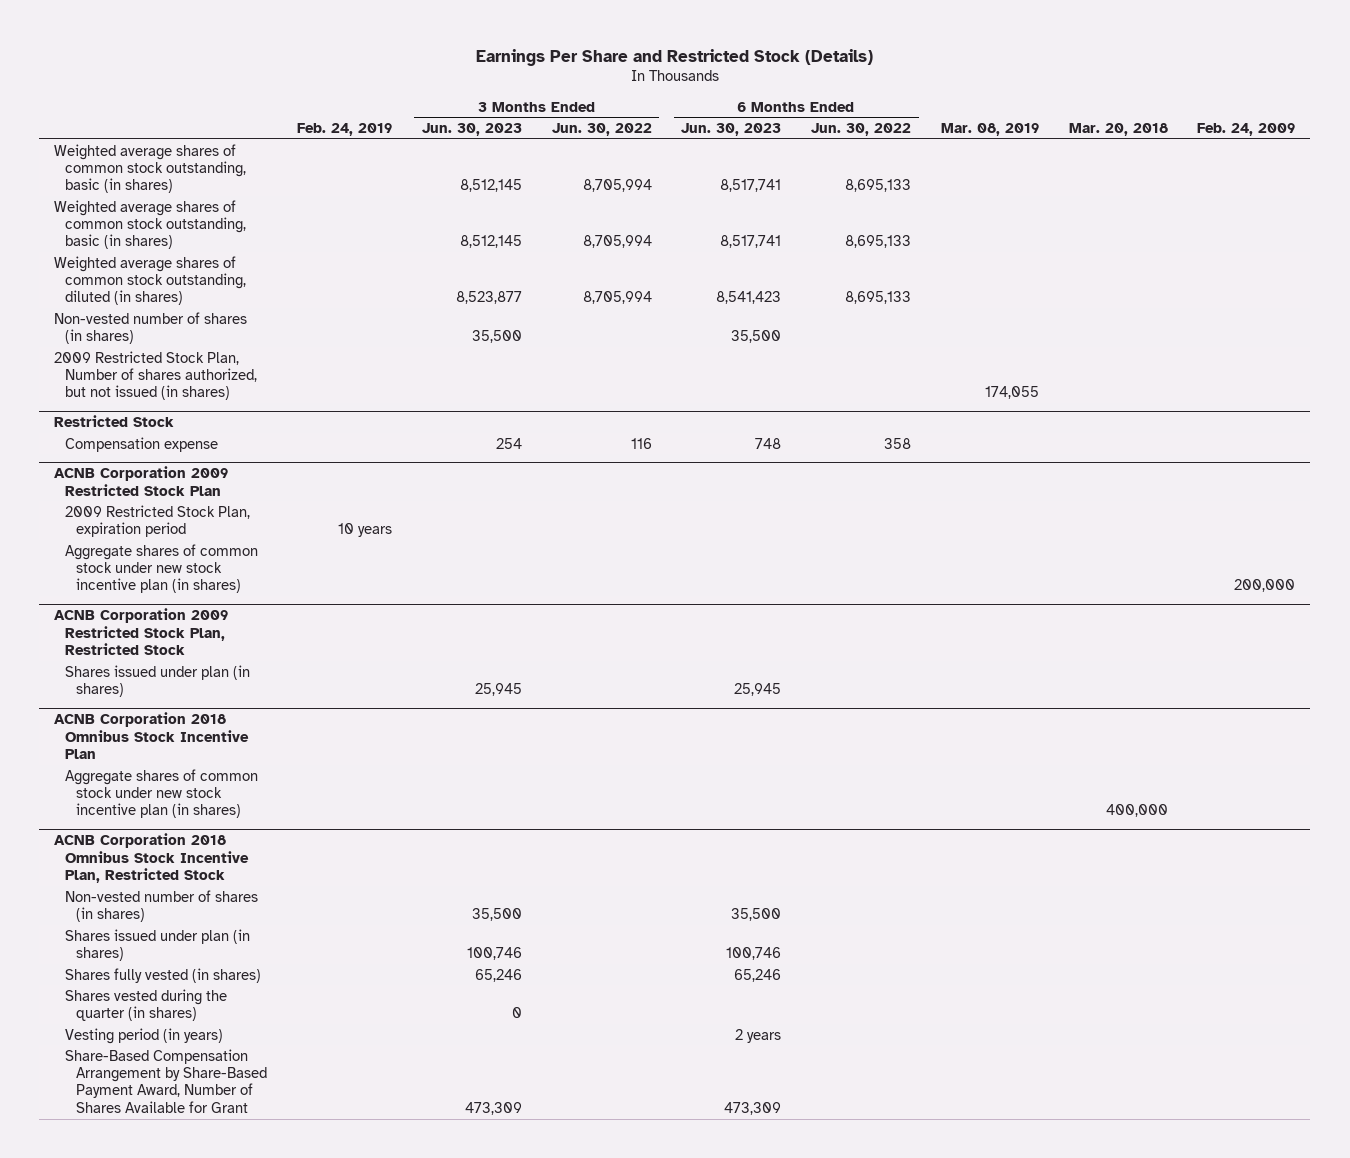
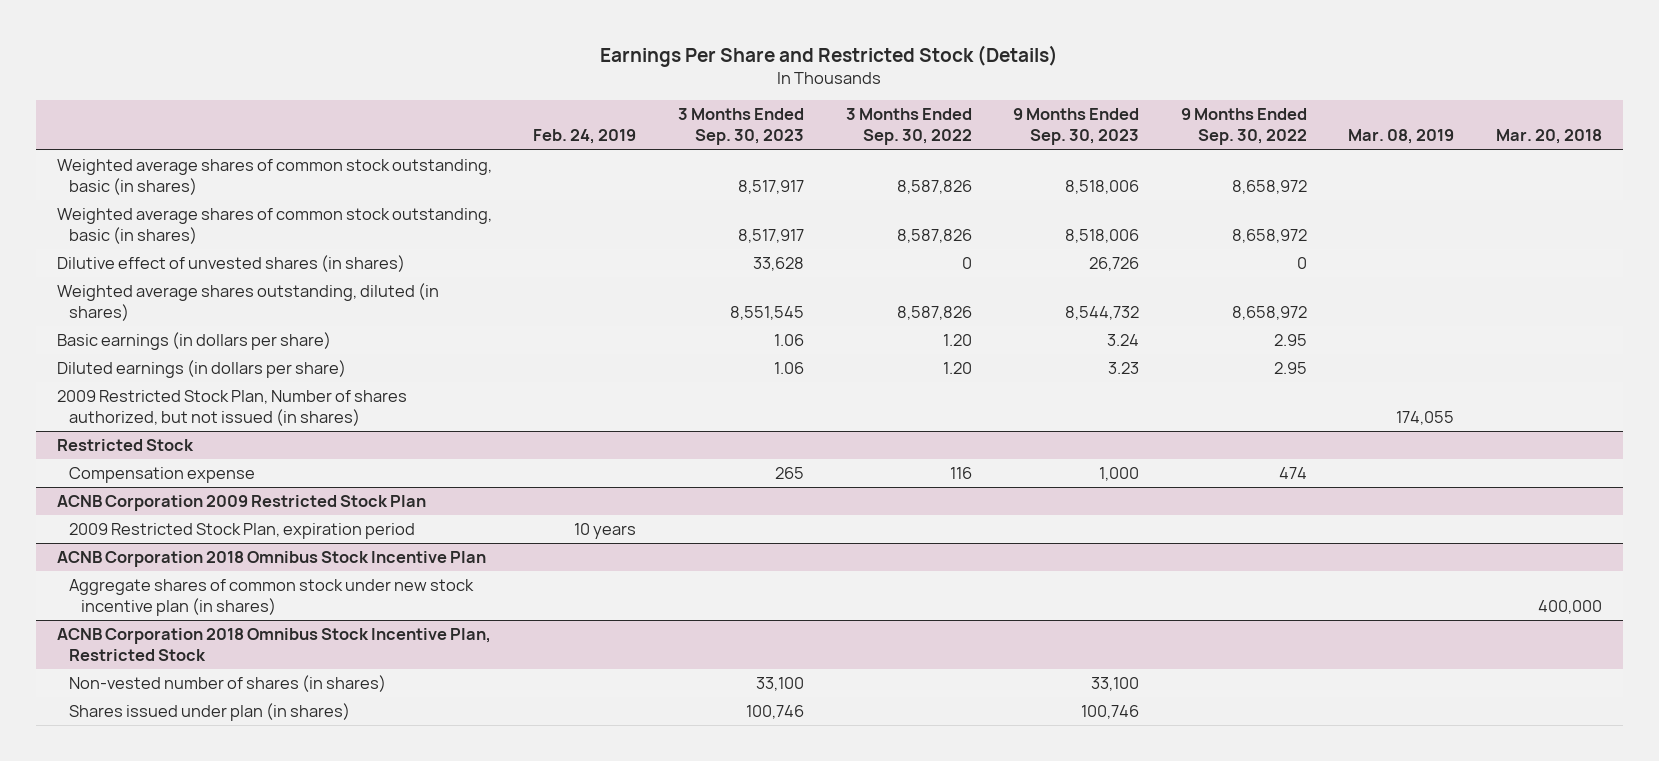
- | Feb. 24, 2019 | 3 Months Ended Jun. 30, 2023 | 3 Months Ended Jun. 30, 2022 | 6 Months Ended Jun. 30, 2023 | 6 Months Ended Jun. 30, 2022 | Mar. 08, 2019 | Mar. 20, 2018 | Feb. 24, 2009
+ | Feb. 24, 2019 | 3 Months Ended Sep. 30, 2023 | 3 Months Ended Sep. 30, 2022 | 9 Months Ended Sep. 30, 2023 | 9 Months Ended Sep. 30, 2022 | Mar. 08, 2019 | Mar. 20, 2018
- Weighted average shares of common stock outstanding, diluted (in shares) | | 8,523,877 | 8,705,994 | 8,541,423 | 8,695,133 | | |
- Non-vested number of shares (in shares) | | 35,500 | | 35,500 | | | |
+ Dilutive effect of unvested shares (in shares) | | 33,628 | 0 | 26,726 | 0 | |
+ Weighted average shares outstanding, diluted (in shares) | | 8,551,545 | 8,587,826 | 8,544,732 | 8,658,972 | |
+ Basic earnings (in dollars per share) | | 1.06 | 1.20 | 3.24 | 2.95 | |
+ Diluted earnings (in dollars per share) | | 1.06 | 1.20 | 3.23 | 2.95 | |
@ ACNB Corporation 2009 Restricted Stock Plan
- Aggregate shares of common stock under new stock incentive plan (in shares) | | | | | | | | 200,000
- ACNB Corporation 2009 Restricted Stock Plan, Restricted Stock
- Shares issued under plan (in shares) | | 25,945 | | 25,945 | | | |
@ ACNB Corporation 2018 Omnibus Stock Incentive Plan, Restricted Stock
- Shares fully vested (in shares) | | 65,246 | | 65,246 | | | |
- Shares vested during the quarter (in shares) | | 0 | | | | | |
- Vesting period (in years) | | | | 2 years | | | |
- Share-Based Compensation Arrangement by Share-Based Payment Award, Number of Shares Available for Grant | | 473,309 | | 473,309 | | | |

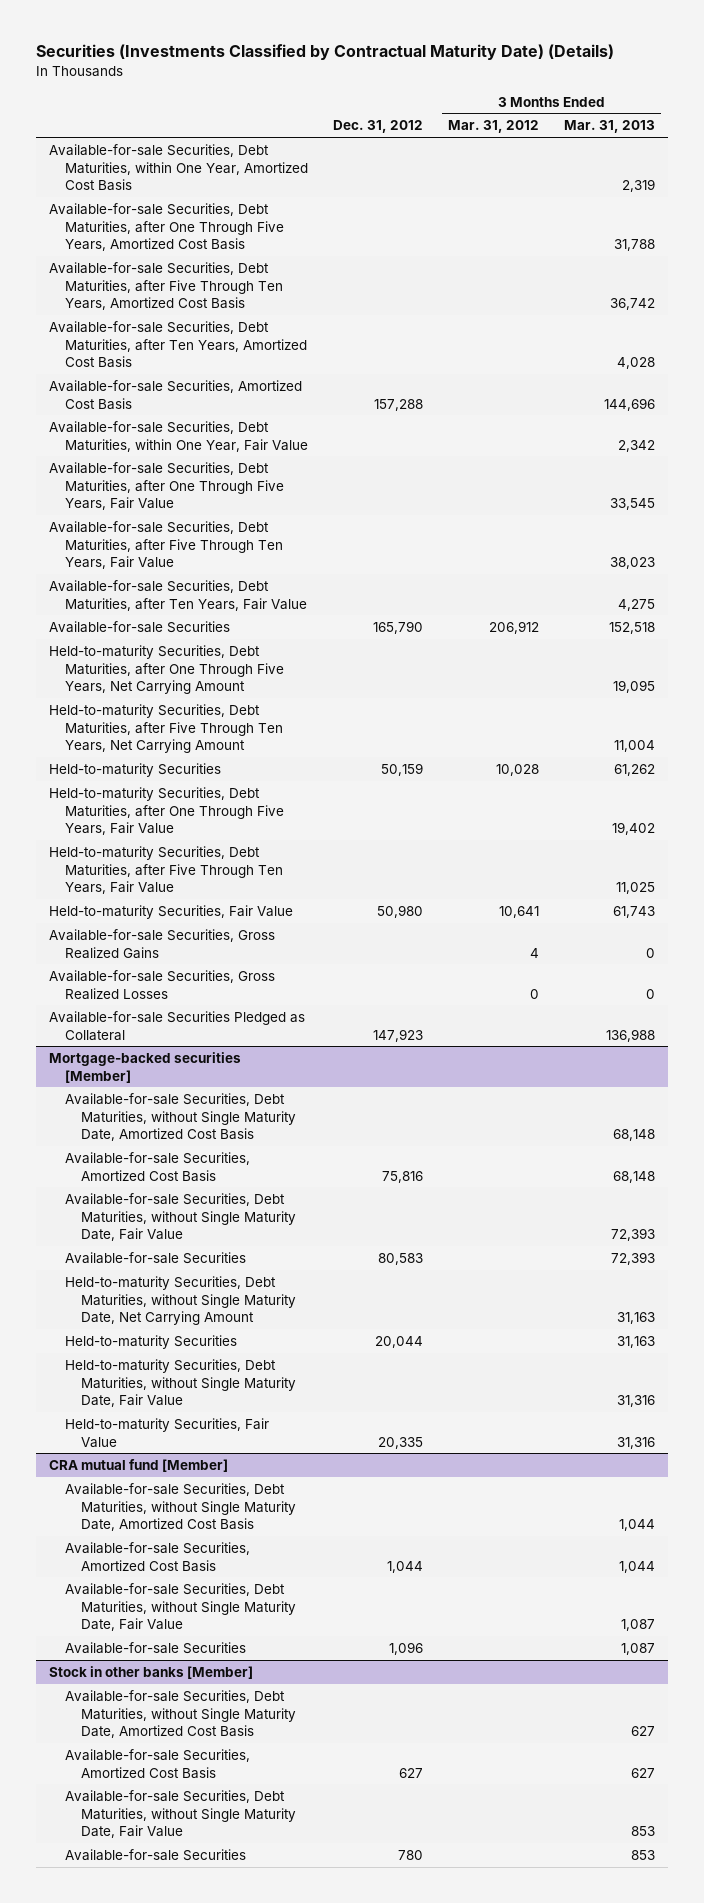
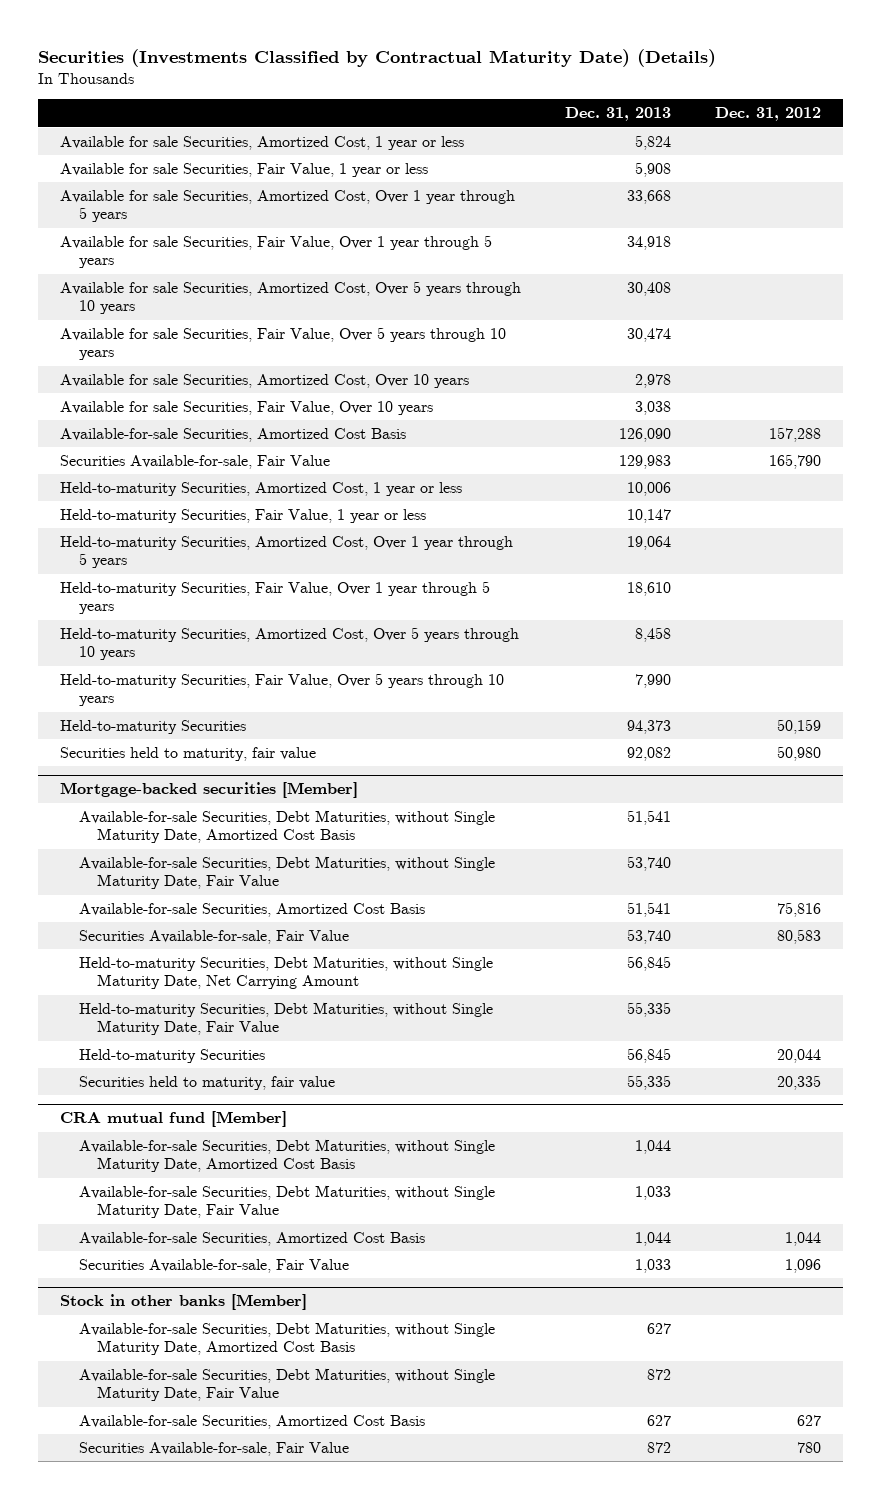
- | Dec. 31, 2012 | 3 Months Ended Mar. 31, 2012 | 3 Months Ended Mar. 31, 2013
+ | Dec. 31, 2013 | Dec. 31, 2012
- Available-for-sale Securities, Debt Maturities, within One Year, Amortized Cost Basis | | | 2,319
- Available-for-sale Securities, Debt Maturities, after One Through Five Years, Amortized Cost Basis | | | 31,788
- Available-for-sale Securities, Debt Maturities, after Five Through Ten Years, Amortized Cost Basis | | | 36,742
- Available-for-sale Securities, Debt Maturities, after Ten Years, Amortized Cost Basis | | | 4,028
+ Available for sale Securities, Amortized Cost, 1 year or less | 5,824 |
+ Available for sale Securities, Fair Value, 1 year or less | 5,908 |
+ Available for sale Securities, Amortized Cost, Over 1 year through 5 years | 33,668 |
+ Available for sale Securities, Fair Value, Over 1 year through 5 years | 34,918 |
+ Available for sale Securities, Amortized Cost, Over 5 years through 10 years | 30,408 |
+ Available for sale Securities, Fair Value, Over 5 years through 10 years | 30,474 |
+ Available for sale Securities, Amortized Cost, Over 10 years | 2,978 |
+ Available for sale Securities, Fair Value, Over 10 years | 3,038 |
- Available-for-sale Securities, Debt Maturities, within One Year, Fair Value | | | 2,342
- Available-for-sale Securities, Debt Maturities, after One Through Five Years, Fair Value | | | 33,545
- Available-for-sale Securities, Debt Maturities, after Five Through Ten Years, Fair Value | | | 38,023
- Available-for-sale Securities, Debt Maturities, after Ten Years, Fair Value | | | 4,275
- Available-for-sale Securities | 165,790 | 206,912 | 152,518
- Held-to-maturity Securities, Debt Maturities, after One Through Five Years, Net Carrying Amount | | | 19,095
- Held-to-maturity Securities, Debt Maturities, after Five Through Ten Years, Net Carrying Amount | | | 11,004
+ Securities Available-for-sale, Fair Value | 129,983 | 165,790
+ Held-to-maturity Securities, Amortized Cost, 1 year or less | 10,006 |
+ Held-to-maturity Securities, Fair Value, 1 year or less | 10,147 |
+ Held-to-maturity Securities, Amortized Cost, Over 1 year through 5 years | 19,064 |
+ Held-to-maturity Securities, Fair Value, Over 1 year through 5 years | 18,610 |
+ Held-to-maturity Securities, Amortized Cost, Over 5 years through 10 years | 8,458 |
+ Held-to-maturity Securities, Fair Value, Over 5 years through 10 years | 7,990 |
- Held-to-maturity Securities, Debt Maturities, after One Through Five Years, Fair Value | | | 19,402
- Held-to-maturity Securities, Debt Maturities, after Five Through Ten Years, Fair Value | | | 11,025
- Held-to-maturity Securities, Fair Value | 50,980 | 10,641 | 61,743
- Available-for-sale Securities, Gross Realized Gains | | 4 | 0
- Available-for-sale Securities, Gross Realized Losses | | 0 | 0
- Available-for-sale Securities Pledged as Collateral | 147,923 | | 136,988
+ Securities held to maturity, fair value | 92,082 | 50,980
@ Mortgage-backed securities [Member]
- Available-for-sale Securities | 80,583 | | 72,393
moved down: Available-for-sale Securities, Amortized Cost Basis | 51,541 | 75,816
+ Securities Available-for-sale, Fair Value | 53,740 | 80,583
- Held-to-maturity Securities, Fair Value | 20,335 | | 31,316
moved down: Held-to-maturity Securities | 56,845 | 20,044
+ Securities held to maturity, fair value | 55,335 | 20,335
@ CRA mutual fund [Member]
- Available-for-sale Securities | 1,096 | | 1,087
moved down: Available-for-sale Securities, Amortized Cost Basis | 1,044 | 1,044
+ Securities Available-for-sale, Fair Value | 1,033 | 1,096
@ Stock in other banks [Member]
- Available-for-sale Securities | 780 | | 853
moved down: Available-for-sale Securities, Amortized Cost Basis | 627 | 627
+ Securities Available-for-sale, Fair Value | 872 | 780

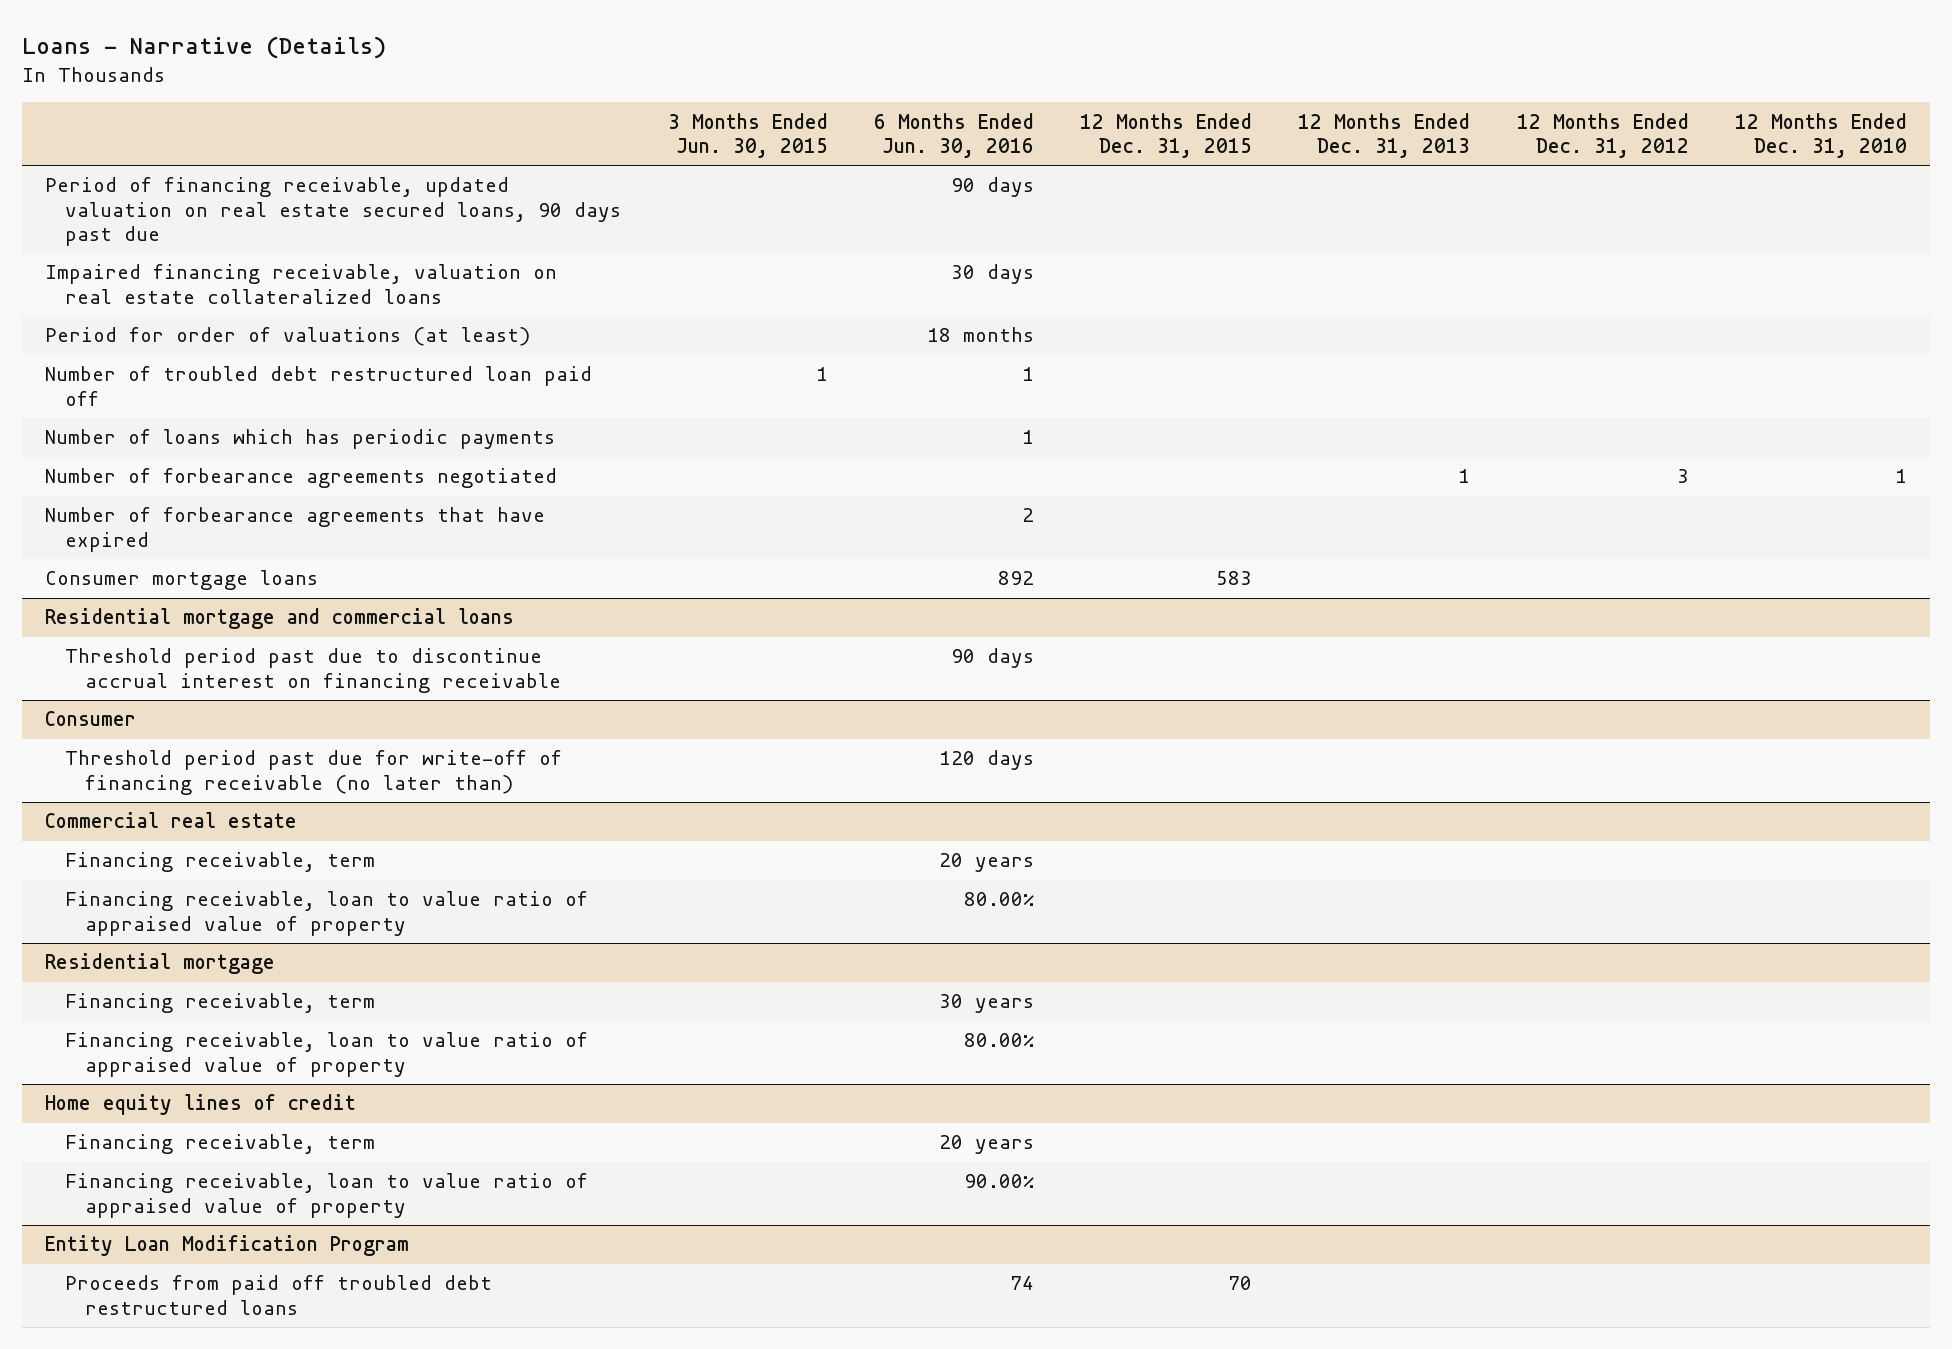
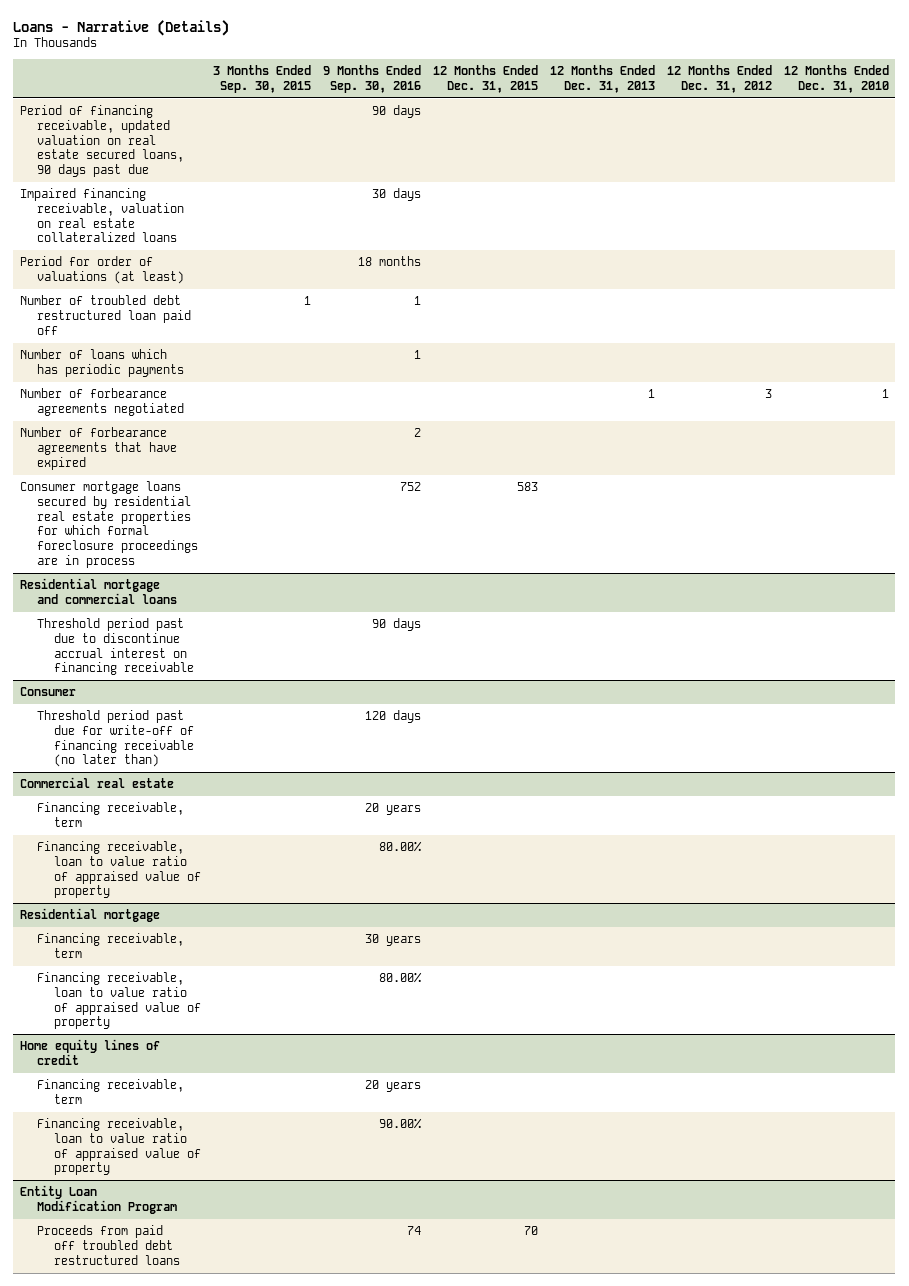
- | 3 Months Ended Jun. 30, 2015 | 6 Months Ended Jun. 30, 2016 | 12 Months Ended Dec. 31, 2015 | 12 Months Ended Dec. 31, 2013 | 12 Months Ended Dec. 31, 2012 | 12 Months Ended Dec. 31, 2010
+ | 3 Months Ended Sep. 30, 2015 | 9 Months Ended Sep. 30, 2016 | 12 Months Ended Dec. 31, 2015 | 12 Months Ended Dec. 31, 2013 | 12 Months Ended Dec. 31, 2012 | 12 Months Ended Dec. 31, 2010
- Consumer mortgage loans | | 892 | 583 | | |
+ Consumer mortgage loans secured by residential real estate properties for which formal foreclosure proceedings are in process | | 752 | 583 | | |

